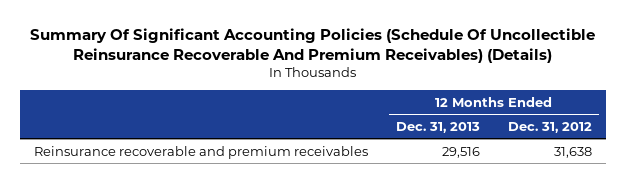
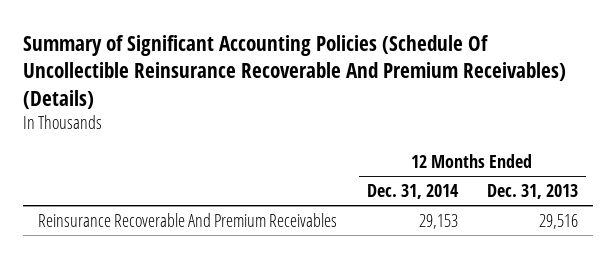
- Summary Of Significant Accounting Policies (Schedule Of Uncollectible Reinsurance Recoverable And Premium Receivables) (Details)
+ Summary of Significant Accounting Policies (Schedule Of Uncollectible Reinsurance Recoverable And Premium Receivables) (Details)
- | 12 Months Ended Dec. 31, 2013 | 12 Months Ended Dec. 31, 2012
+ | 12 Months Ended Dec. 31, 2014 | 12 Months Ended Dec. 31, 2013
- Reinsurance recoverable and premium receivables | 29,516 | 31,638
+ Reinsurance Recoverable And Premium Receivables | 29,153 | 29,516

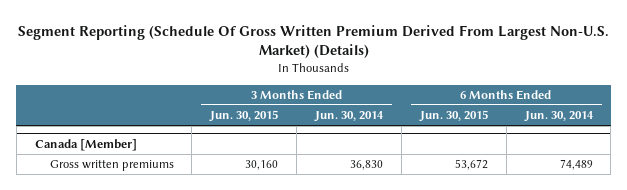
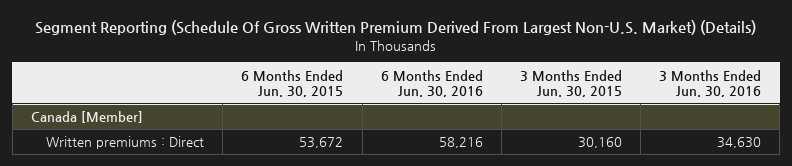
- | 3 Months Ended Jun. 30, 2015 | 3 Months Ended Jun. 30, 2014 | 6 Months Ended Jun. 30, 2015 | 6 Months Ended Jun. 30, 2014
+ | 6 Months Ended Jun. 30, 2015 | 6 Months Ended Jun. 30, 2016 | 3 Months Ended Jun. 30, 2015 | 3 Months Ended Jun. 30, 2016
@ Canada [Member]
- Gross written premiums | 30,160 | 36,830 | 53,672 | 74,489
+ Written premiums : Direct | 53,672 | 58,216 | 30,160 | 34,630

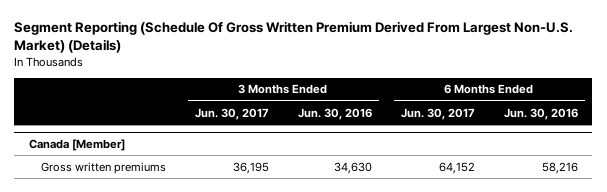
- | 6 Months Ended Jun. 30, 2015 | 6 Months Ended Jun. 30, 2016 | 3 Months Ended Jun. 30, 2015 | 3 Months Ended Jun. 30, 2016
+ | 3 Months Ended Jun. 30, 2017 | 3 Months Ended Jun. 30, 2016 | 6 Months Ended Jun. 30, 2017 | 6 Months Ended Jun. 30, 2016
@ Canada [Member]
- Written premiums : Direct | 53,672 | 58,216 | 30,160 | 34,630
+ Gross written premiums | 36,195 | 34,630 | 64,152 | 58,216

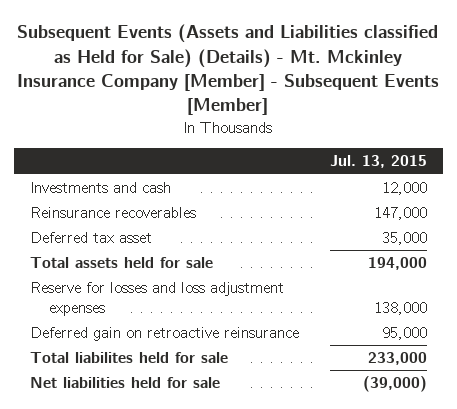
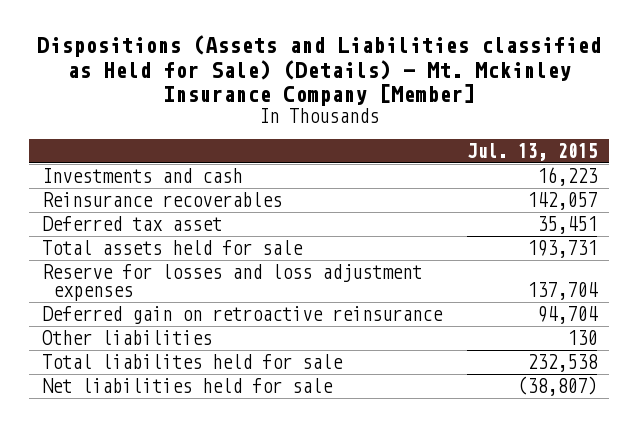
- Subsequent Events (Assets and Liabilities classified as Held for Sale) (Details) - Mt. Mckinley Insurance Company [Member] - Subsequent Events [Member]
+ Dispositions (Assets and Liabilities classified as Held for Sale) (Details) - Mt. Mckinley Insurance Company [Member]
- Investments and cash | 12,000
- Reinsurance recoverables | 147,000
- Deferred tax asset | 35,000
- Total assets held for sale | 194,000
- Reserve for losses and loss adjustment expenses | 138,000
- Deferred gain on retroactive reinsurance | 95,000
- Total liabilites held for sale | 233,000
- Net liabilities held for sale | (39,000)
+ Investments and cash | 16,223
+ Reinsurance recoverables | 142,057
+ Deferred tax asset | 35,451
+ Total assets held for sale | 193,731
+ Reserve for losses and loss adjustment expenses | 137,704
+ Deferred gain on retroactive reinsurance | 94,704
+ Other liabilities | 130
+ Total liabilites held for sale | 232,538
+ Net liabilities held for sale | (38,807)

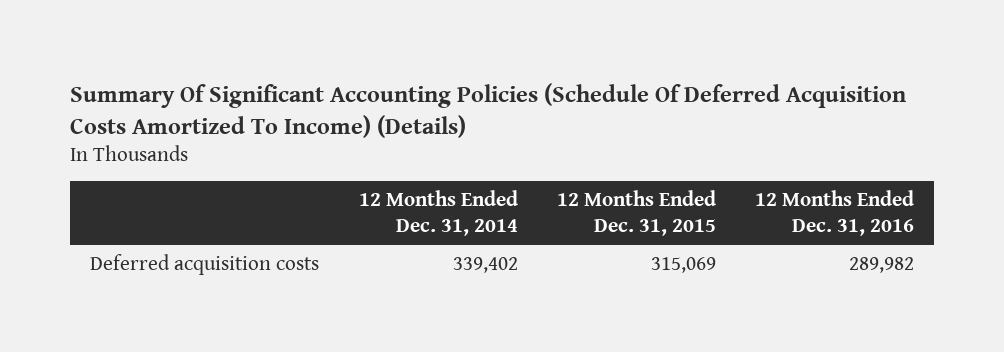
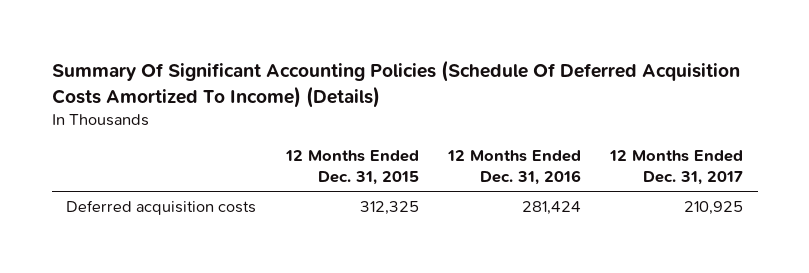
- | 12 Months Ended Dec. 31, 2014 | 12 Months Ended Dec. 31, 2015 | 12 Months Ended Dec. 31, 2016
+ | 12 Months Ended Dec. 31, 2015 | 12 Months Ended Dec. 31, 2016 | 12 Months Ended Dec. 31, 2017
- Deferred acquisition costs | 339,402 | 315,069 | 289,982
+ Deferred acquisition costs | 312,325 | 281,424 | 210,925

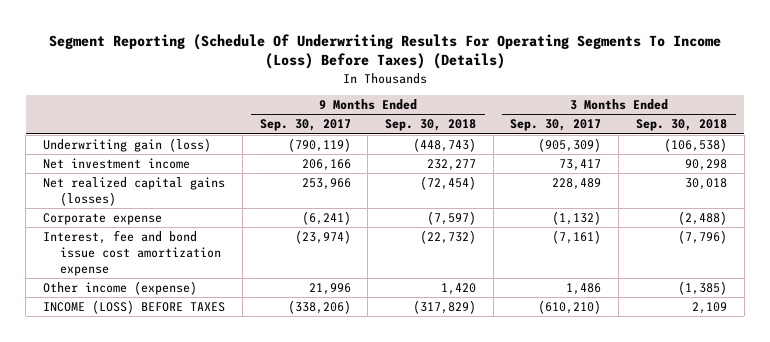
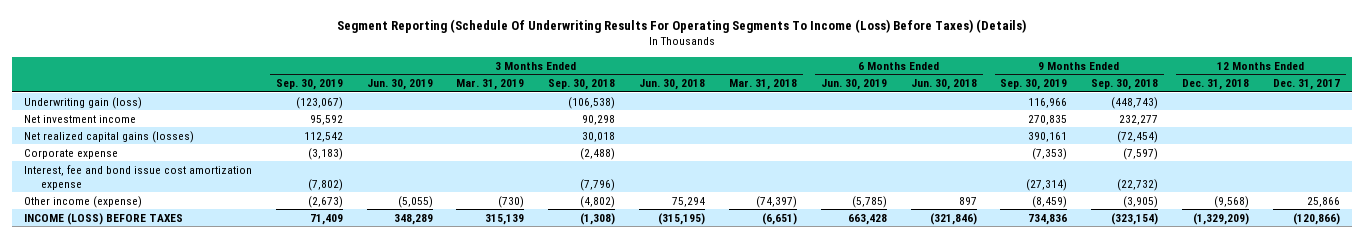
- | 9 Months Ended Sep. 30, 2017 | 9 Months Ended Sep. 30, 2018 | 3 Months Ended Sep. 30, 2017 | 3 Months Ended Sep. 30, 2018
+ | 3 Months Ended Sep. 30, 2019 | 3 Months Ended Jun. 30, 2019 | 3 Months Ended Mar. 31, 2019 | 3 Months Ended Sep. 30, 2018 | 3 Months Ended Jun. 30, 2018 | 3 Months Ended Mar. 31, 2018 | 6 Months Ended Jun. 30, 2019 | 6 Months Ended Jun. 30, 2018 | 9 Months Ended Sep. 30, 2019 | 9 Months Ended Sep. 30, 2018 | 12 Months Ended Dec. 31, 2018 | 12 Months Ended Dec. 31, 2017
- Other income (expense) | 21,996 | 1,420 | 1,486 | (1,385)
- INCOME (LOSS) BEFORE TAXES | (338,206) | (317,829) | (610,210) | 2,109
+ Other income (expense) | (2,673) | (5,055) | (730) | (4,802) | 75,294 | (74,397) | (5,785) | 897 | (8,459) | (3,905) | (9,568) | 25,866
+ INCOME (LOSS) BEFORE TAXES | 71,409 | 348,289 | 315,139 | (1,308) | (315,195) | (6,651) | 663,428 | (321,846) | 734,836 | (323,154) | (1,329,209) | (120,866)

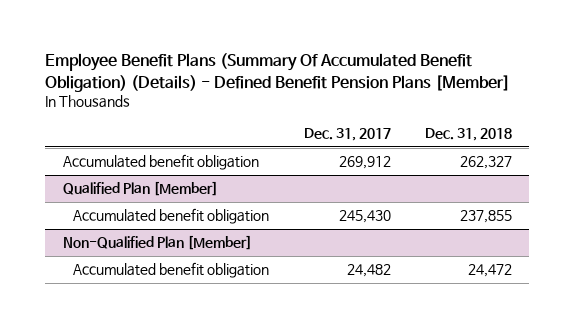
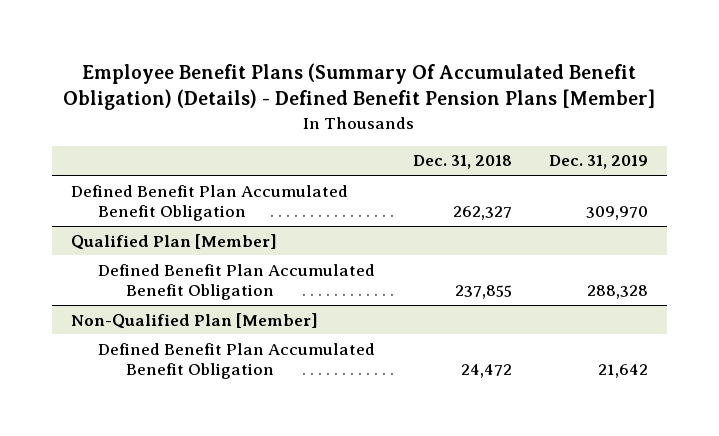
- | Dec. 31, 2017 | Dec. 31, 2018
+ | Dec. 31, 2018 | Dec. 31, 2019
- Accumulated benefit obligation | 269,912 | 262,327
+ Defined Benefit Plan Accumulated Benefit Obligation | 262,327 | 309,970
@ Qualified Plan [Member]
- Accumulated benefit obligation | 245,430 | 237,855
+ Defined Benefit Plan Accumulated Benefit Obligation | 237,855 | 288,328
@ Non-Qualified Plan [Member]
- Accumulated benefit obligation | 24,482 | 24,472
+ Defined Benefit Plan Accumulated Benefit Obligation | 24,472 | 21,642

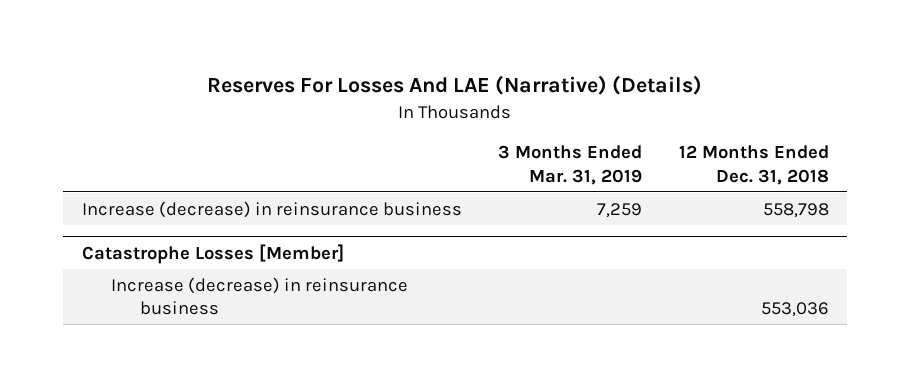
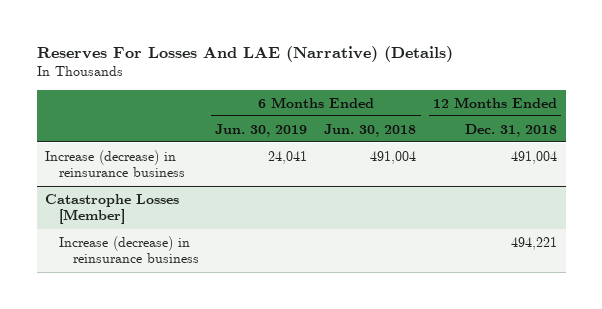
- | 3 Months Ended Mar. 31, 2019 | 12 Months Ended Dec. 31, 2018
+ | 6 Months Ended Jun. 30, 2019 | 6 Months Ended Jun. 30, 2018 | 12 Months Ended Dec. 31, 2018
- Increase (decrease) in reinsurance business | 7,259 | 558,798
+ Increase (decrease) in reinsurance business | 24,041 | 491,004 | 491,004
@ Catastrophe Losses [Member]
- Increase (decrease) in reinsurance business | | 553,036
+ Increase (decrease) in reinsurance business | | | 494,221

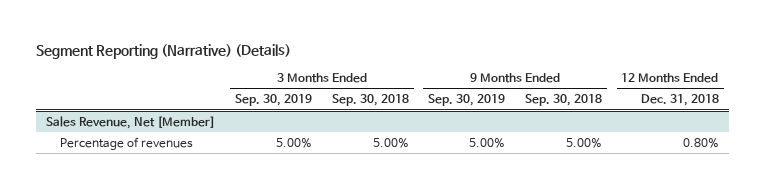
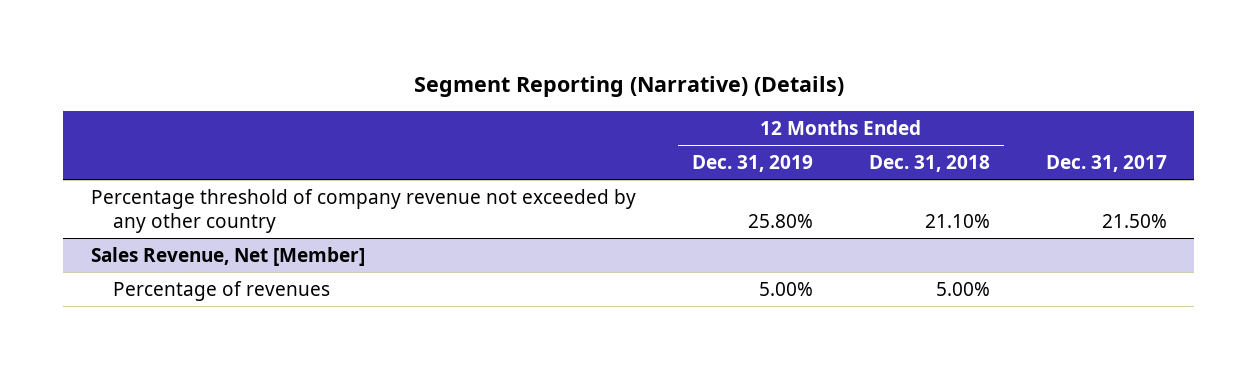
- | 3 Months Ended Sep. 30, 2019 | 3 Months Ended Sep. 30, 2018 | 9 Months Ended Sep. 30, 2019 | 9 Months Ended Sep. 30, 2018 | 12 Months Ended Dec. 31, 2018
+ | 12 Months Ended Dec. 31, 2019 | 12 Months Ended Dec. 31, 2018 | Dec. 31, 2017
+ Percentage threshold of company revenue not exceeded by any other country | 25.80% | 21.10% | 21.50%
@ Sales Revenue, Net [Member]
- Percentage of revenues | 5.00% | 5.00% | 5.00% | 5.00% | 0.80%
+ Percentage of revenues | 5.00% | 5.00% |

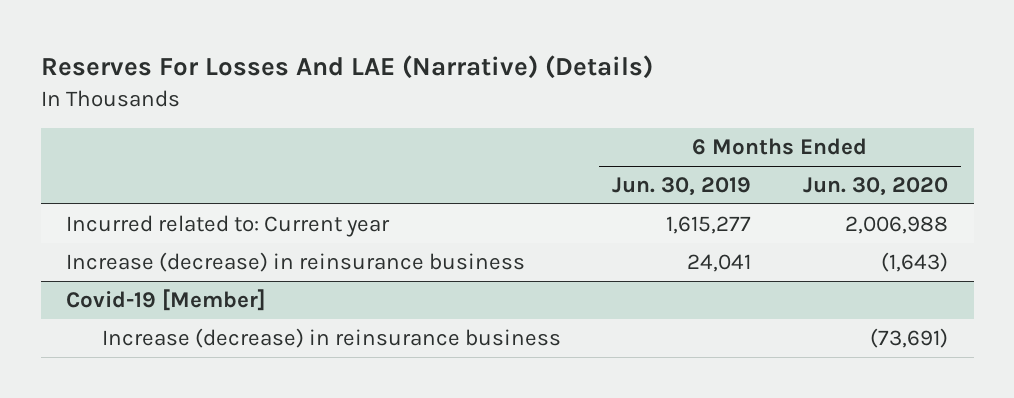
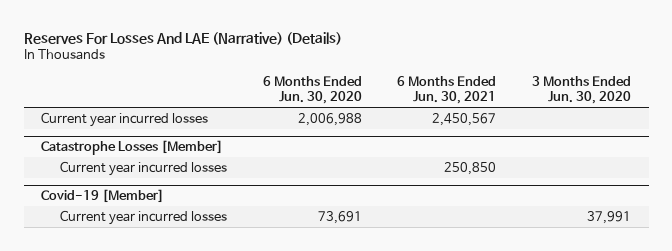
- | 6 Months Ended Jun. 30, 2019 | 6 Months Ended Jun. 30, 2020
+ | 6 Months Ended Jun. 30, 2020 | 6 Months Ended Jun. 30, 2021 | 3 Months Ended Jun. 30, 2020
- Incurred related to: Current year | 1,615,277 | 2,006,988
- Increase (decrease) in reinsurance business | 24,041 | (1,643)
+ Current year incurred losses | 2,006,988 | 2,450,567 |
+ Catastrophe Losses [Member]
+ Current year incurred losses | | 250,850 |
@ Covid-19 [Member]
- Increase (decrease) in reinsurance business | | (73,691)
+ Current year incurred losses | 73,691 | | 37,991

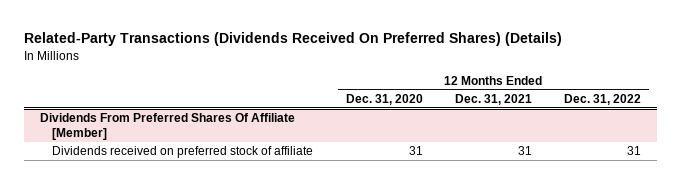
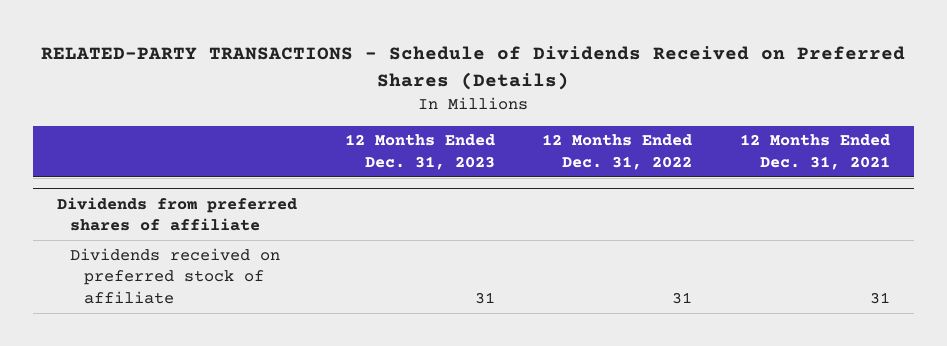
- Related-Party Transactions (Dividends Received On Preferred Shares) (Details)
+ RELATED-PARTY TRANSACTIONS - Schedule of Dividends Received on Preferred Shares (Details)
- | 12 Months Ended Dec. 31, 2020 | 12 Months Ended Dec. 31, 2021 | 12 Months Ended Dec. 31, 2022
+ | 12 Months Ended Dec. 31, 2023 | 12 Months Ended Dec. 31, 2022 | 12 Months Ended Dec. 31, 2021
- Dividends From Preferred Shares Of Affiliate [Member]
+ Dividends from preferred shares of affiliate

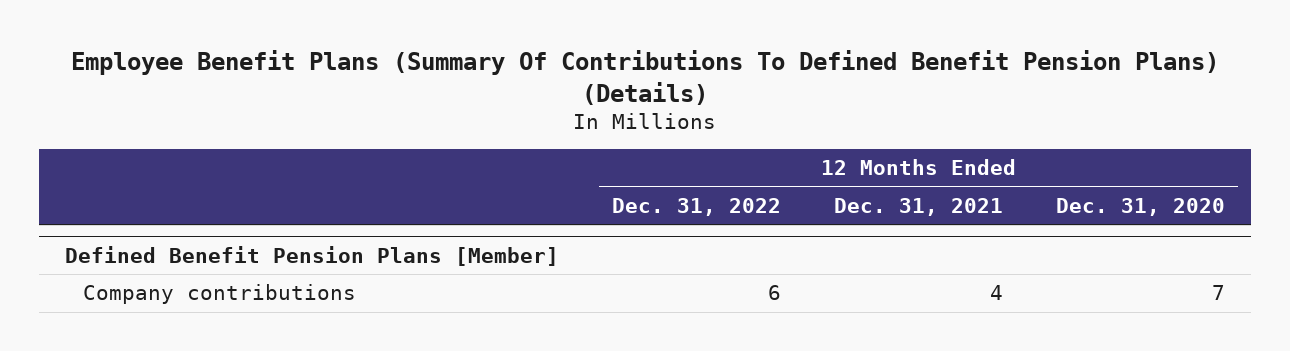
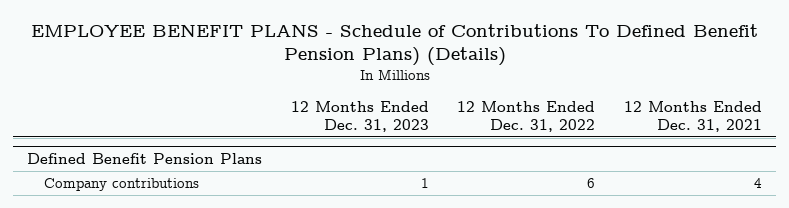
- Employee Benefit Plans (Summary Of Contributions To Defined Benefit Pension Plans) (Details)
+ EMPLOYEE BENEFIT PLANS - Schedule of Contributions To Defined Benefit Pension Plans) (Details)
- | 12 Months Ended Dec. 31, 2022 | 12 Months Ended Dec. 31, 2021 | 12 Months Ended Dec. 31, 2020
+ | 12 Months Ended Dec. 31, 2023 | 12 Months Ended Dec. 31, 2022 | 12 Months Ended Dec. 31, 2021
- Defined Benefit Pension Plans [Member]
+ Defined Benefit Pension Plans

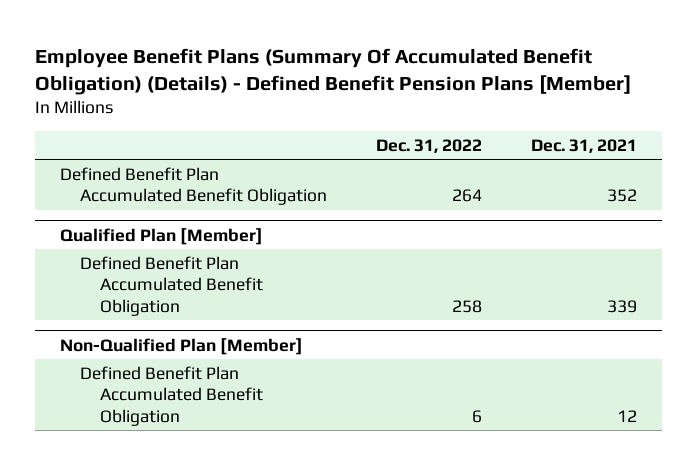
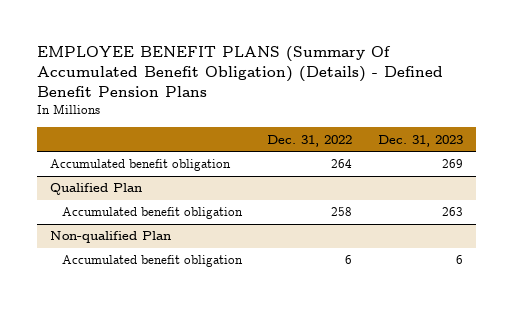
- Employee Benefit Plans (Summary Of Accumulated Benefit Obligation) (Details) - Defined Benefit Pension Plans [Member]
+ EMPLOYEE BENEFIT PLANS (Summary Of Accumulated Benefit Obligation) (Details) - Defined Benefit Pension Plans
- | Dec. 31, 2022 | Dec. 31, 2021
+ | Dec. 31, 2022 | Dec. 31, 2023
- Defined Benefit Plan Accumulated Benefit Obligation | 264 | 352
- Qualified Plan [Member]
- Defined Benefit Plan Accumulated Benefit Obligation | 258 | 339
- Non-Qualified Plan [Member]
- Defined Benefit Plan Accumulated Benefit Obligation | 6 | 12
+ Accumulated benefit obligation | 264 | 269
+ Qualified Plan
+ Accumulated benefit obligation | 258 | 263
+ Non-qualified Plan
+ Accumulated benefit obligation | 6 | 6

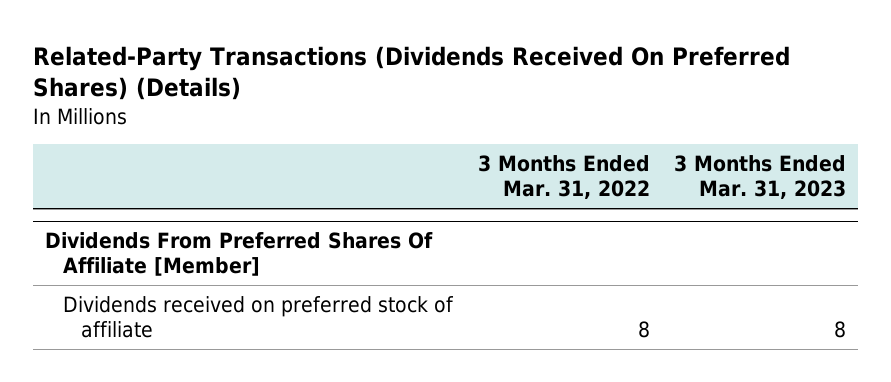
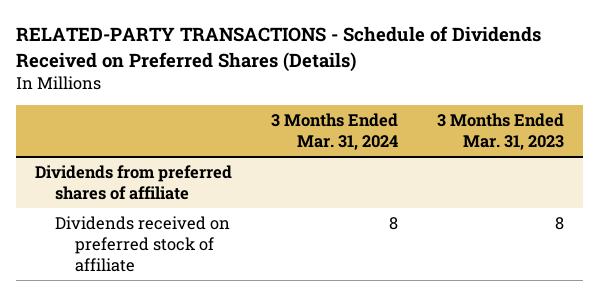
- Related-Party Transactions (Dividends Received On Preferred Shares) (Details)
+ RELATED-PARTY TRANSACTIONS - Schedule of Dividends Received on Preferred Shares (Details)
- | 3 Months Ended Mar. 31, 2022 | 3 Months Ended Mar. 31, 2023
+ | 3 Months Ended Mar. 31, 2024 | 3 Months Ended Mar. 31, 2023
- Dividends From Preferred Shares Of Affiliate [Member]
+ Dividends from preferred shares of affiliate

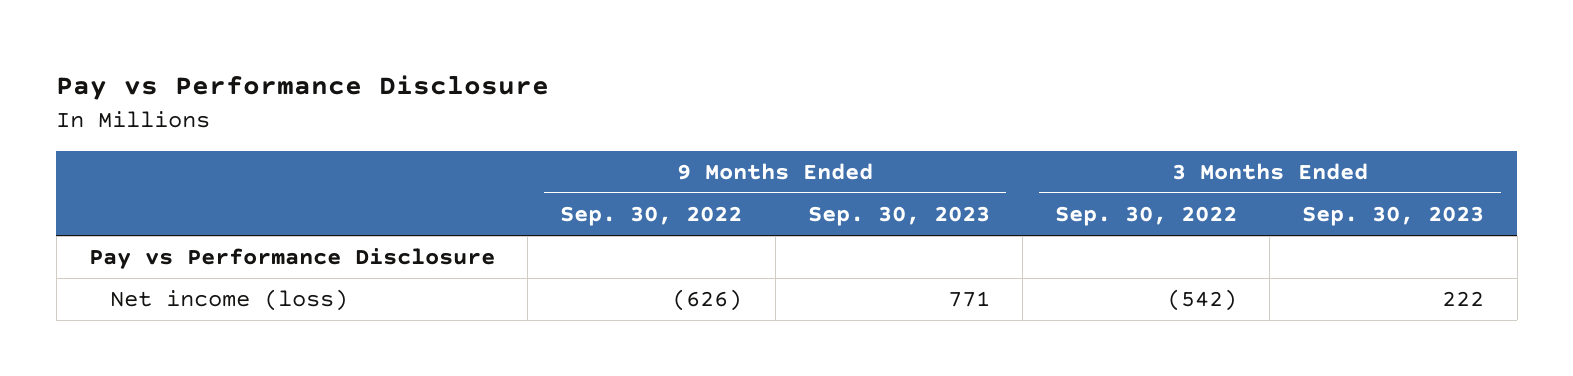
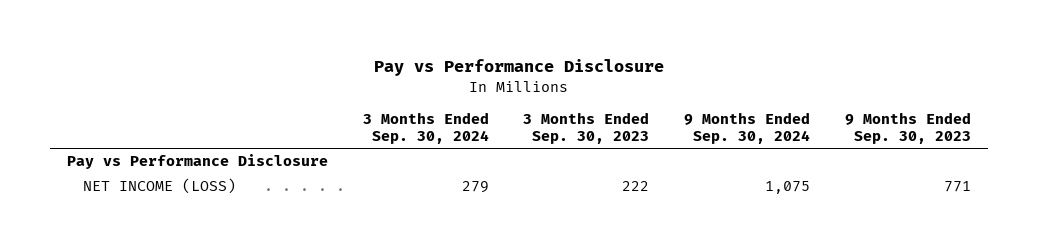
- | 9 Months Ended Sep. 30, 2022 | 9 Months Ended Sep. 30, 2023 | 3 Months Ended Sep. 30, 2022 | 3 Months Ended Sep. 30, 2023
+ | 3 Months Ended Sep. 30, 2024 | 3 Months Ended Sep. 30, 2023 | 9 Months Ended Sep. 30, 2024 | 9 Months Ended Sep. 30, 2023
- Net income (loss) | (626) | 771 | (542) | 222
+ NET INCOME (LOSS) | 279 | 222 | 1,075 | 771

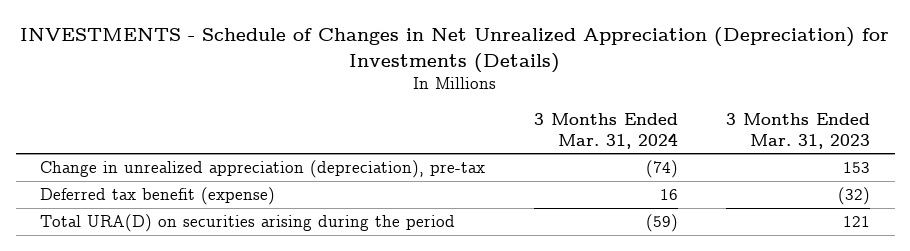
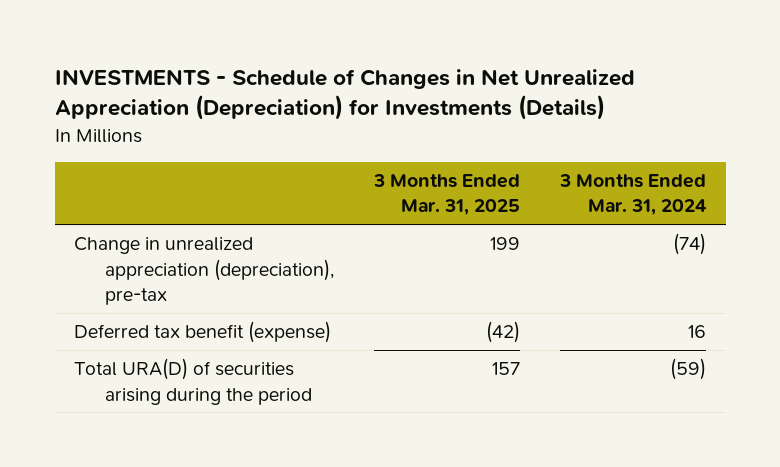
- | 3 Months Ended Mar. 31, 2024 | 3 Months Ended Mar. 31, 2023
+ | 3 Months Ended Mar. 31, 2025 | 3 Months Ended Mar. 31, 2024
- Total URA(D) on securities arising during the period | (59) | 121
+ Total URA(D) of securities arising during the period | 157 | (59)

